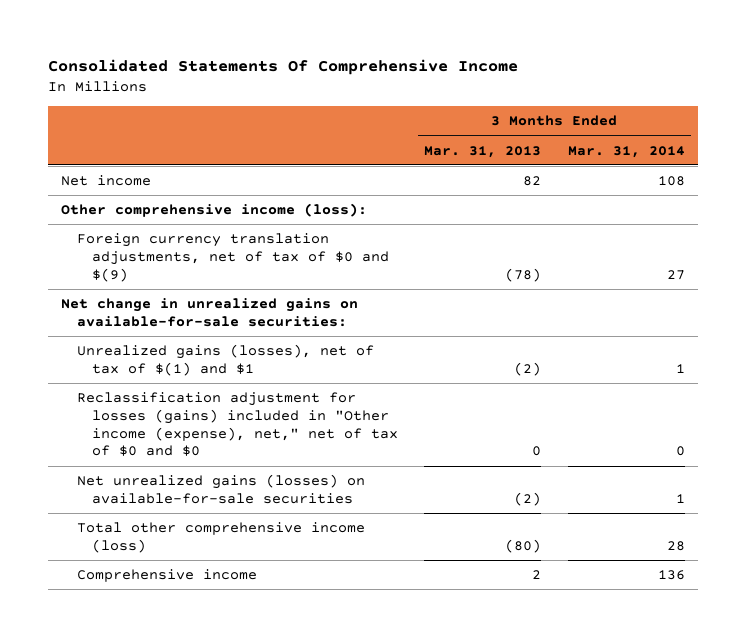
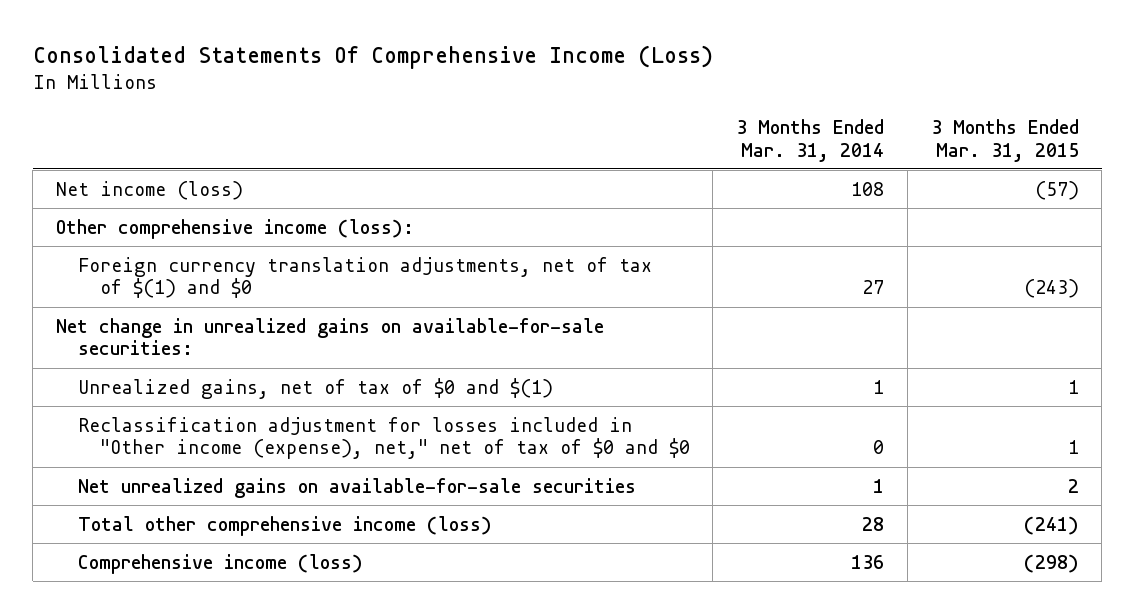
- Consolidated Statements Of Comprehensive Income
+ Consolidated Statements Of Comprehensive Income (Loss)
- | 3 Months Ended Mar. 31, 2013 | 3 Months Ended Mar. 31, 2014
+ | 3 Months Ended Mar. 31, 2014 | 3 Months Ended Mar. 31, 2015
- Net income | 82 | 108
+ Net income (loss) | 108 | (57)
- Foreign currency translation adjustments, net of tax of $0 and $(9) | (78) | 27
+ Foreign currency translation adjustments, net of tax of $(1) and $0 | 27 | (243)
- Unrealized gains (losses), net of tax of $(1) and $1 | (2) | 1
- Reclassification adjustment for losses (gains) included in "Other income (expense), net," net of tax of $0 and $0 | 0 | 0
- Net unrealized gains (losses) on available-for-sale securities | (2) | 1
+ Unrealized gains, net of tax of $0 and $(1) | 1 | 1
+ Reclassification adjustment for losses included in "Other income (expense), net," net of tax of $0 and $0 | 0 | 1
+ Net unrealized gains on available-for-sale securities | 1 | 2
- Comprehensive income | 2 | 136
+ Comprehensive income (loss) | 136 | (298)

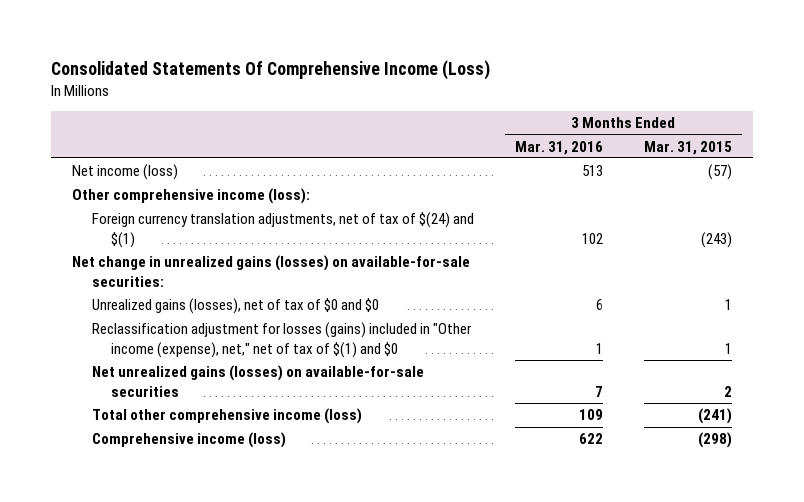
- | 3 Months Ended Mar. 31, 2014 | 3 Months Ended Mar. 31, 2015
+ | 3 Months Ended Mar. 31, 2016 | 3 Months Ended Mar. 31, 2015
- Foreign currency translation adjustments, net of tax of $(1) and $0 | 27 | (243)
- Net change in unrealized gains on available-for-sale securities:
- Unrealized gains, net of tax of $0 and $(1) | 1 | 1
- Reclassification adjustment for losses included in "Other income (expense), net," net of tax of $0 and $0 | 0 | 1
- Net unrealized gains on available-for-sale securities | 1 | 2
+ Foreign currency translation adjustments, net of tax of $(24) and $(1) | 102 | (243)
+ Net change in unrealized gains (losses) on available-for-sale securities:
+ Unrealized gains (losses), net of tax of $0 and $0 | 6 | 1
+ Reclassification adjustment for losses (gains) included in "Other income (expense), net," net of tax of $(1) and $0 | 1 | 1
+ Net unrealized gains (losses) on available-for-sale securities | 7 | 2

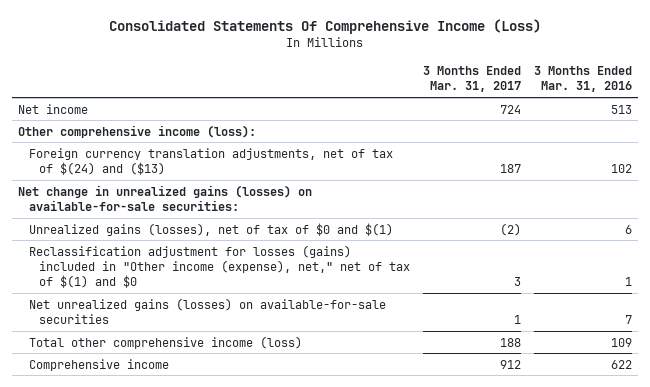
- | 3 Months Ended Mar. 31, 2016 | 3 Months Ended Mar. 31, 2015
+ | 3 Months Ended Mar. 31, 2017 | 3 Months Ended Mar. 31, 2016
- Net income (loss) | 513 | (57)
+ Net income | 724 | 513
- Foreign currency translation adjustments, net of tax of $(24) and $(1) | 102 | (243)
+ Foreign currency translation adjustments, net of tax of $(24) and ($13) | 187 | 102
- Unrealized gains (losses), net of tax of $0 and $0 | 6 | 1
+ Unrealized gains (losses), net of tax of $0 and $(1) | (2) | 6
- Comprehensive income (loss) | 622 | (298)
+ Comprehensive income | 912 | 622

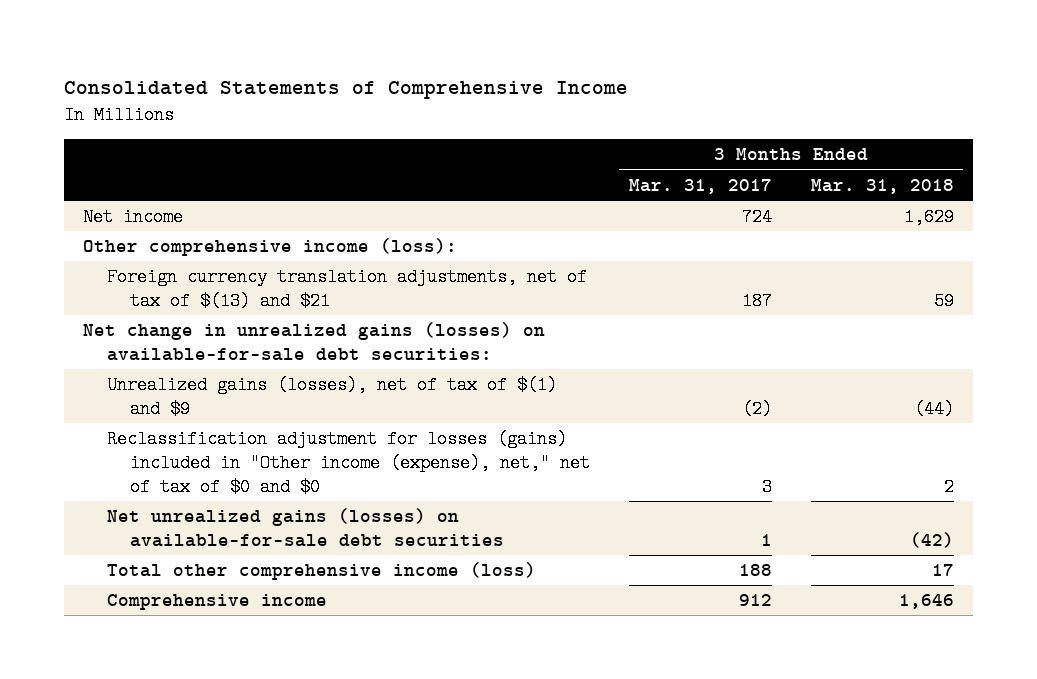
- Consolidated Statements Of Comprehensive Income (Loss)
+ Consolidated Statements of Comprehensive Income
- | 3 Months Ended Mar. 31, 2017 | 3 Months Ended Mar. 31, 2016
+ | 3 Months Ended Mar. 31, 2017 | 3 Months Ended Mar. 31, 2018
- Foreign currency translation adjustments, net of tax of $(24) and ($13) | 187 | 102
- Net change in unrealized gains (losses) on available-for-sale securities:
- Unrealized gains (losses), net of tax of $0 and $(1) | (2) | 6
- Reclassification adjustment for losses (gains) included in "Other income (expense), net," net of tax of $(1) and $0 | 3 | 1
- Net unrealized gains (losses) on available-for-sale securities | 1 | 7
+ Foreign currency translation adjustments, net of tax of $(13) and $21 | 187 | 59
+ Net change in unrealized gains (losses) on available-for-sale debt securities:
+ Unrealized gains (losses), net of tax of $(1) and $9 | (2) | (44)
+ Reclassification adjustment for losses (gains) included in "Other income (expense), net," net of tax of $0 and $0 | 3 | 2
+ Net unrealized gains (losses) on available-for-sale debt securities | 1 | (42)

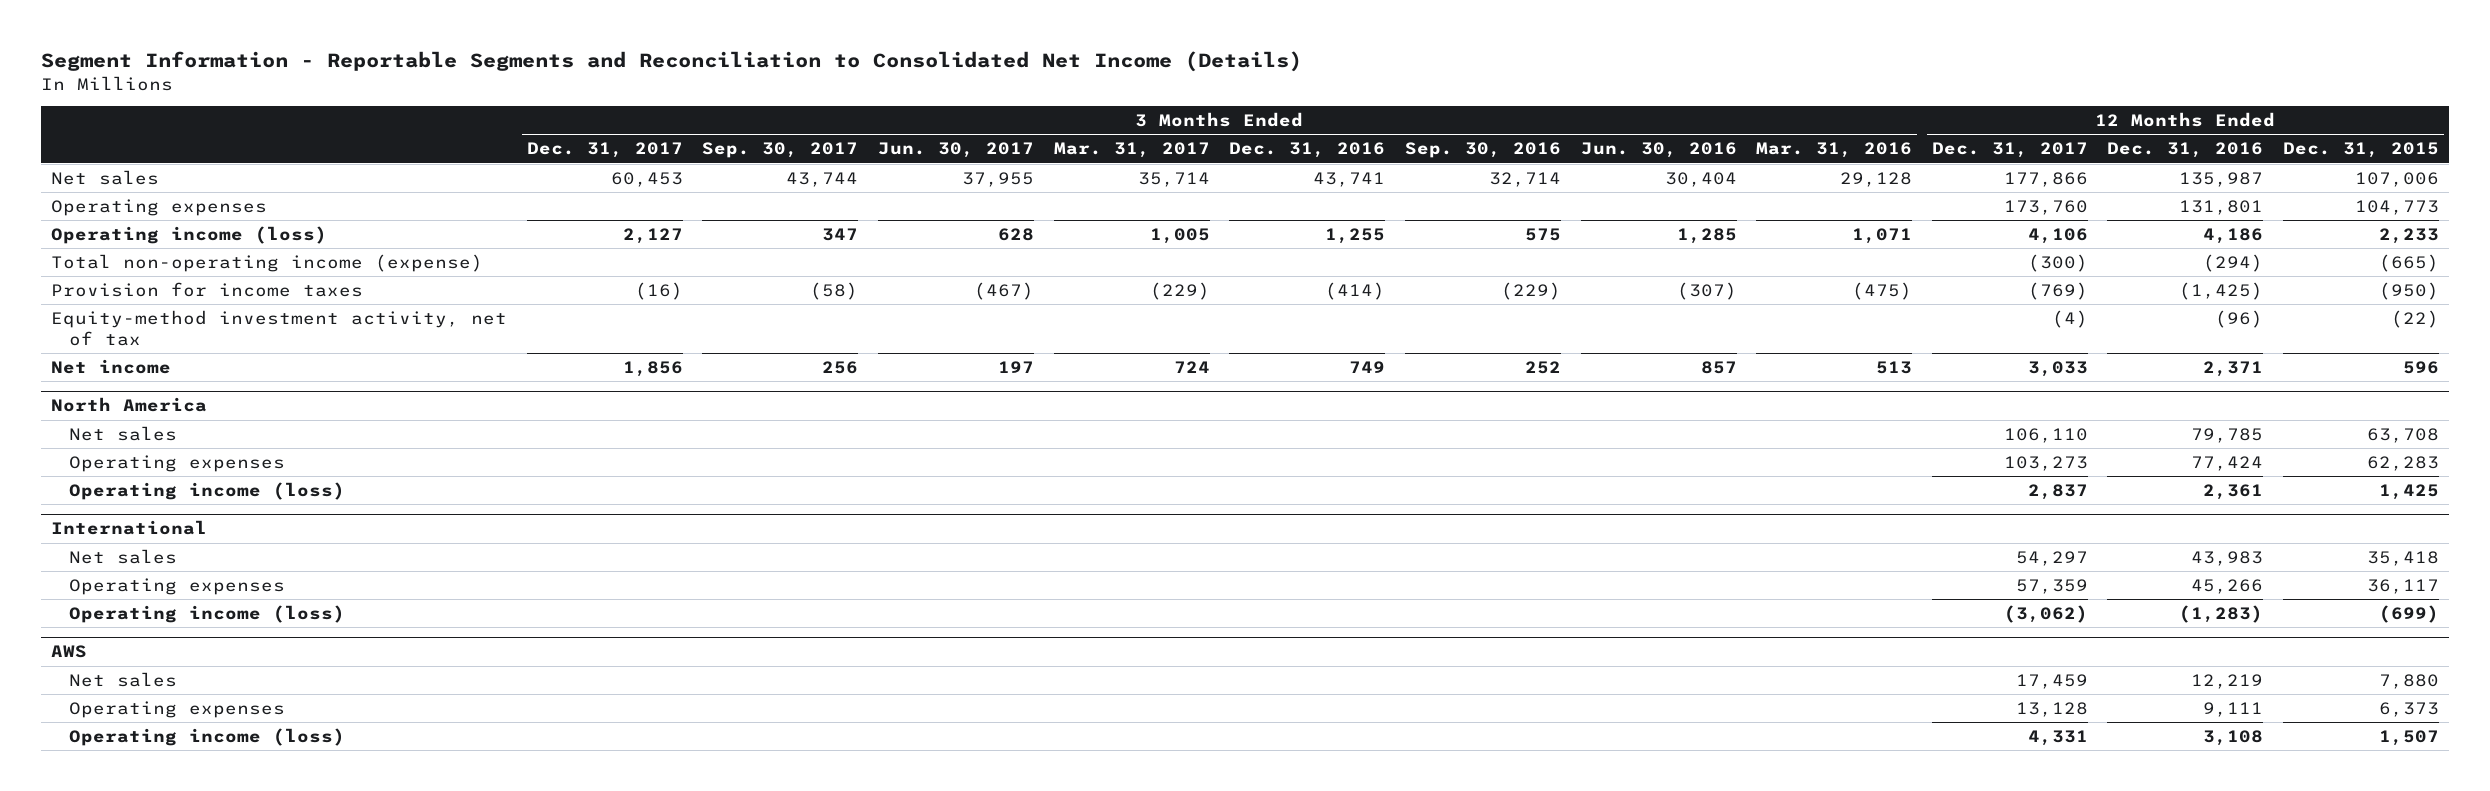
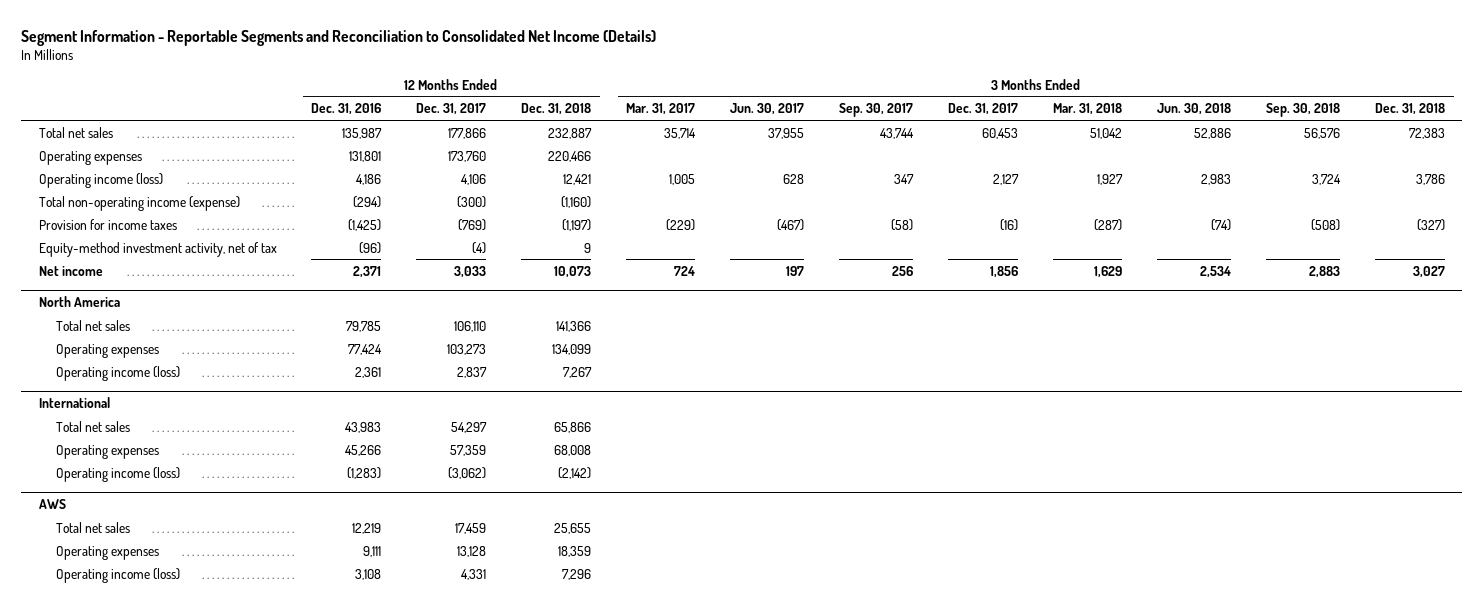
- | 3 Months Ended Dec. 31, 2017 | 3 Months Ended Sep. 30, 2017 | 3 Months Ended Jun. 30, 2017 | 3 Months Ended Mar. 31, 2017 | 3 Months Ended Dec. 31, 2016 | 3 Months Ended Sep. 30, 2016 | 3 Months Ended Jun. 30, 2016 | 3 Months Ended Mar. 31, 2016 | 12 Months Ended Dec. 31, 2017 | 12 Months Ended Dec. 31, 2016 | 12 Months Ended Dec. 31, 2015
+ | 12 Months Ended Dec. 31, 2016 | 12 Months Ended Dec. 31, 2017 | 12 Months Ended Dec. 31, 2018 | 3 Months Ended Mar. 31, 2017 | 3 Months Ended Jun. 30, 2017 | 3 Months Ended Sep. 30, 2017 | 3 Months Ended Dec. 31, 2017 | 3 Months Ended Mar. 31, 2018 | 3 Months Ended Jun. 30, 2018 | 3 Months Ended Sep. 30, 2018 | 3 Months Ended Dec. 31, 2018
- Net sales | 60,453 | 43,744 | 37,955 | 35,714 | 43,741 | 32,714 | 30,404 | 29,128 | 177,866 | 135,987 | 107,006
+ Total net sales | 135,987 | 177,866 | 232,887 | 35,714 | 37,955 | 43,744 | 60,453 | 51,042 | 52,886 | 56,576 | 72,383
@ North America
- Net sales | | | | | | | | | 106,110 | 79,785 | 63,708
+ Total net sales | 79,785 | 106,110 | 141,366 | | | | | | | |
@ International
- Net sales | | | | | | | | | 54,297 | 43,983 | 35,418
+ Total net sales | 43,983 | 54,297 | 65,866 | | | | | | | |
@ AWS
- Net sales | | | | | | | | | 17,459 | 12,219 | 7,880
+ Total net sales | 12,219 | 17,459 | 25,655 | | | | | | | |

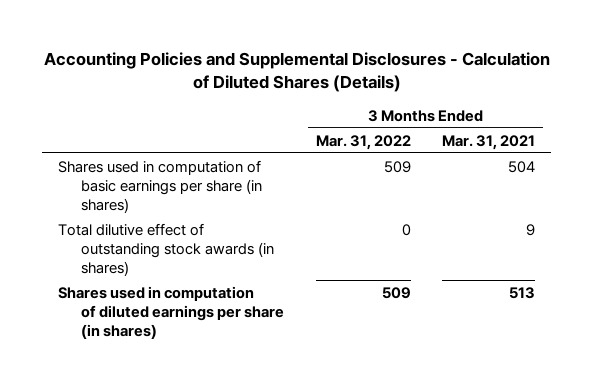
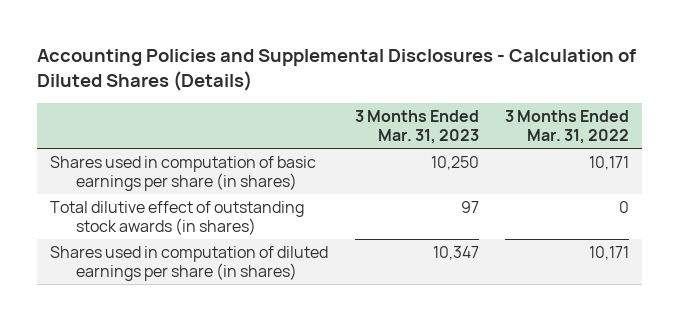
- | 3 Months Ended Mar. 31, 2022 | 3 Months Ended Mar. 31, 2021
+ | 3 Months Ended Mar. 31, 2023 | 3 Months Ended Mar. 31, 2022
- Shares used in computation of basic earnings per share (in shares) | 509 | 504
+ Shares used in computation of basic earnings per share (in shares) | 10,250 | 10,171
- Shares used in computation of diluted earnings per share (in shares) | 509 | 513
+ Shares used in computation of diluted earnings per share (in shares) | 10,347 | 10,171

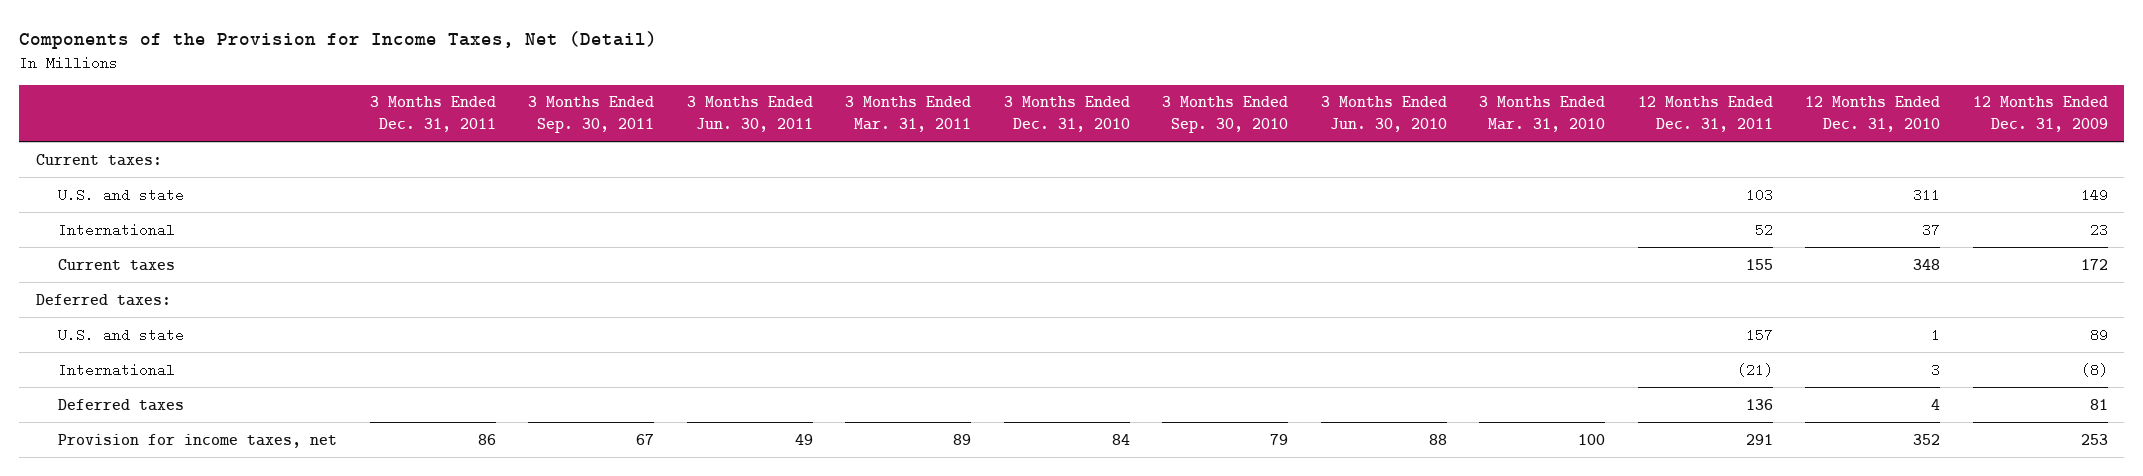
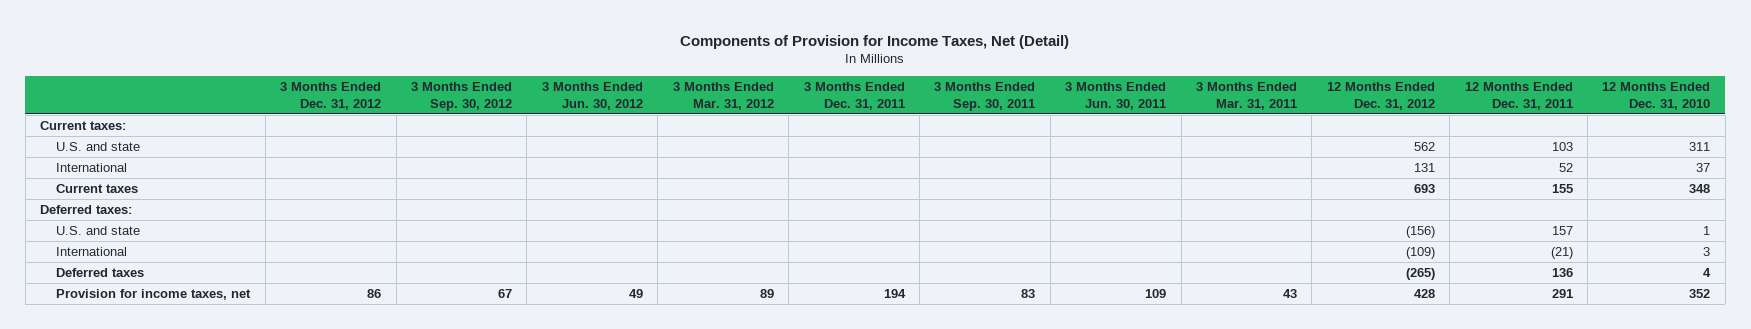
- Components of the Provision for Income Taxes, Net (Detail)
+ Components of Provision for Income Taxes, Net (Detail)
- | 3 Months Ended Dec. 31, 2011 | 3 Months Ended Sep. 30, 2011 | 3 Months Ended Jun. 30, 2011 | 3 Months Ended Mar. 31, 2011 | 3 Months Ended Dec. 31, 2010 | 3 Months Ended Sep. 30, 2010 | 3 Months Ended Jun. 30, 2010 | 3 Months Ended Mar. 31, 2010 | 12 Months Ended Dec. 31, 2011 | 12 Months Ended Dec. 31, 2010 | 12 Months Ended Dec. 31, 2009
+ | 3 Months Ended Dec. 31, 2012 | 3 Months Ended Sep. 30, 2012 | 3 Months Ended Jun. 30, 2012 | 3 Months Ended Mar. 31, 2012 | 3 Months Ended Dec. 31, 2011 | 3 Months Ended Sep. 30, 2011 | 3 Months Ended Jun. 30, 2011 | 3 Months Ended Mar. 31, 2011 | 12 Months Ended Dec. 31, 2012 | 12 Months Ended Dec. 31, 2011 | 12 Months Ended Dec. 31, 2010
- Provision for income taxes, net | 86 | 67 | 49 | 89 | 84 | 79 | 88 | 100 | 291 | 352 | 253
+ Provision for income taxes, net | 86 | 67 | 49 | 89 | 194 | 83 | 109 | 43 | 428 | 291 | 352

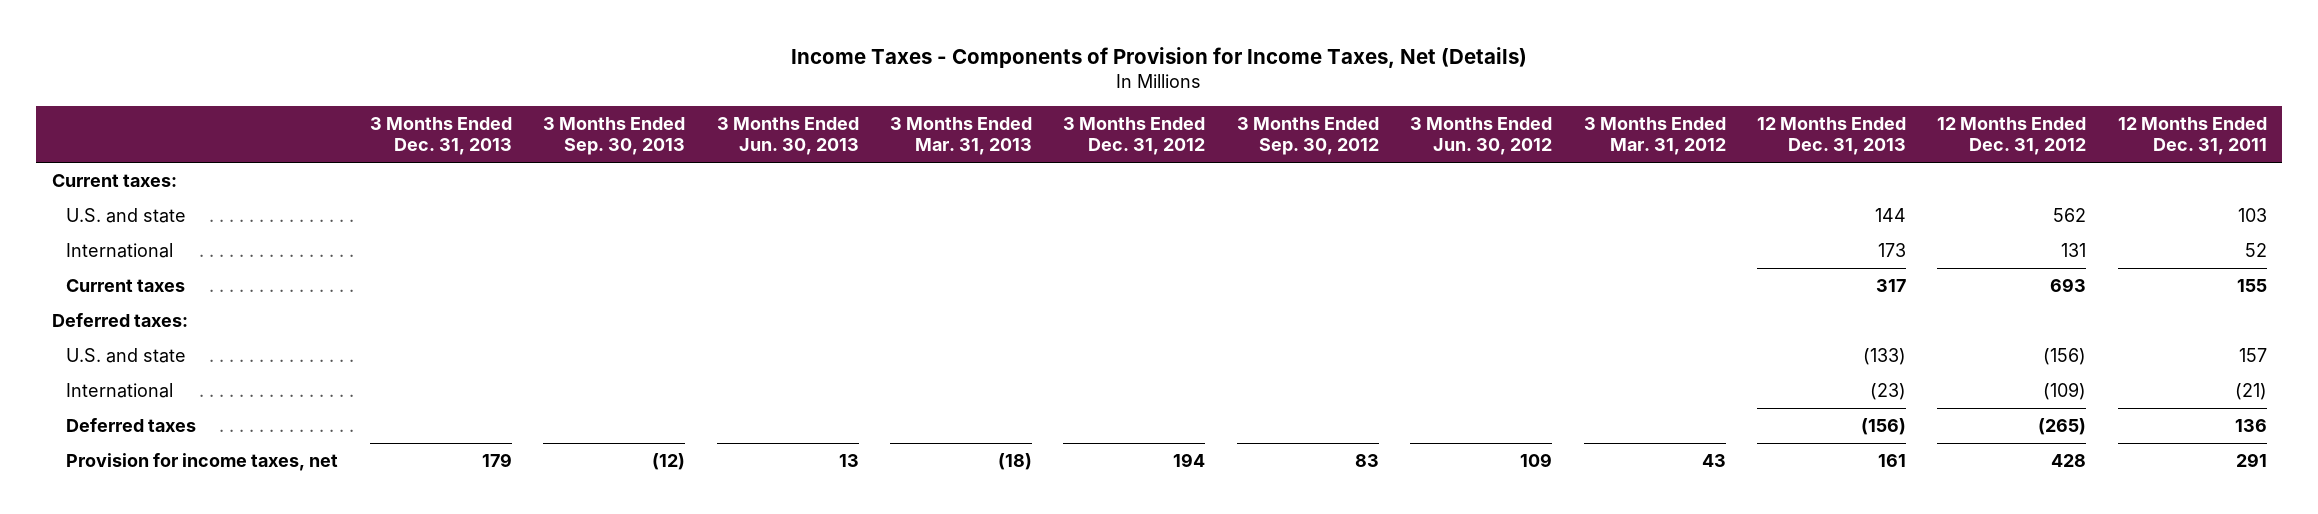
- Components of Provision for Income Taxes, Net (Detail)
+ Income Taxes - Components of Provision for Income Taxes, Net (Details)
- | 3 Months Ended Dec. 31, 2012 | 3 Months Ended Sep. 30, 2012 | 3 Months Ended Jun. 30, 2012 | 3 Months Ended Mar. 31, 2012 | 3 Months Ended Dec. 31, 2011 | 3 Months Ended Sep. 30, 2011 | 3 Months Ended Jun. 30, 2011 | 3 Months Ended Mar. 31, 2011 | 12 Months Ended Dec. 31, 2012 | 12 Months Ended Dec. 31, 2011 | 12 Months Ended Dec. 31, 2010
+ | 3 Months Ended Dec. 31, 2013 | 3 Months Ended Sep. 30, 2013 | 3 Months Ended Jun. 30, 2013 | 3 Months Ended Mar. 31, 2013 | 3 Months Ended Dec. 31, 2012 | 3 Months Ended Sep. 30, 2012 | 3 Months Ended Jun. 30, 2012 | 3 Months Ended Mar. 31, 2012 | 12 Months Ended Dec. 31, 2013 | 12 Months Ended Dec. 31, 2012 | 12 Months Ended Dec. 31, 2011
- Provision for income taxes, net | 86 | 67 | 49 | 89 | 194 | 83 | 109 | 43 | 428 | 291 | 352
+ Provision for income taxes, net | 179 | (12) | 13 | (18) | 194 | 83 | 109 | 43 | 161 | 428 | 291

